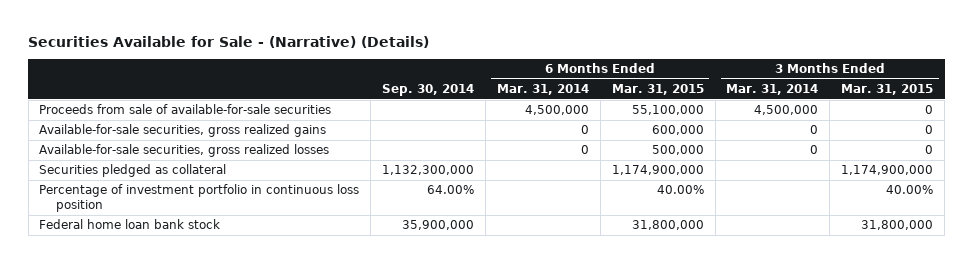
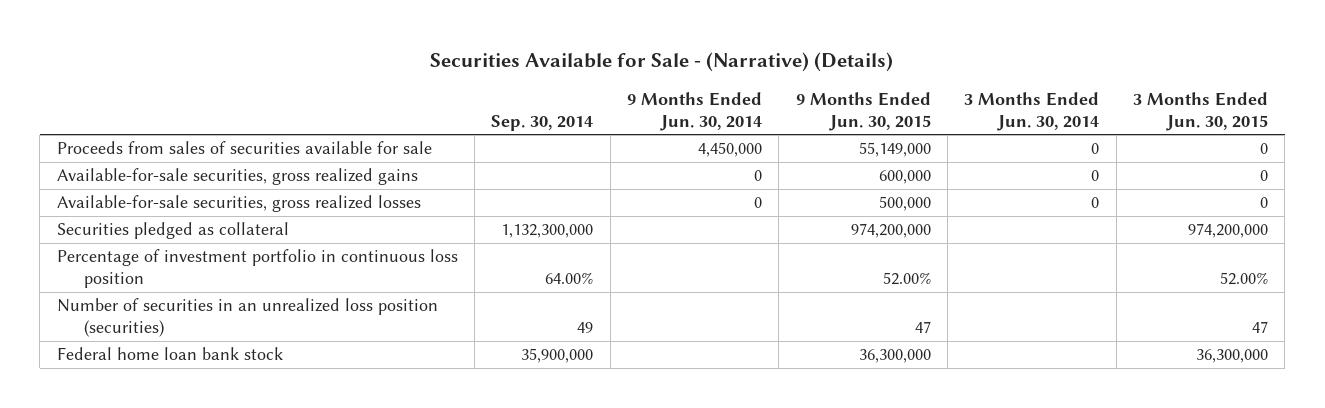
- | Sep. 30, 2014 | 6 Months Ended Mar. 31, 2014 | 6 Months Ended Mar. 31, 2015 | 3 Months Ended Mar. 31, 2014 | 3 Months Ended Mar. 31, 2015
+ | Sep. 30, 2014 | 9 Months Ended Jun. 30, 2014 | 9 Months Ended Jun. 30, 2015 | 3 Months Ended Jun. 30, 2014 | 3 Months Ended Jun. 30, 2015
- Proceeds from sale of available-for-sale securities | | 4,500,000 | 55,100,000 | 4,500,000 | 0
+ Proceeds from sales of securities available for sale | | 4,450,000 | 55,149,000 | 0 | 0
+ Number of securities in an unrealized loss position (securities) | 49 | | 47 | | 47

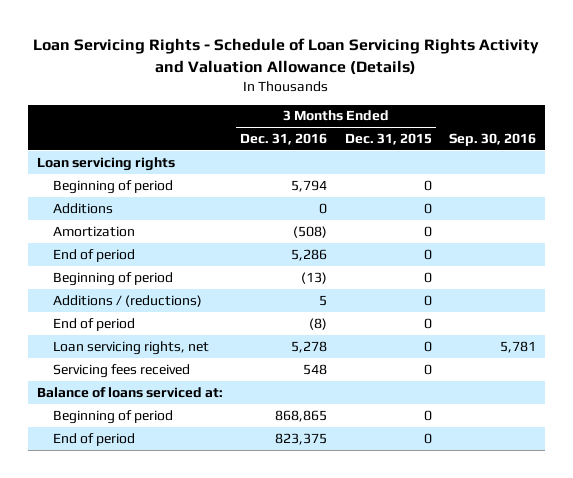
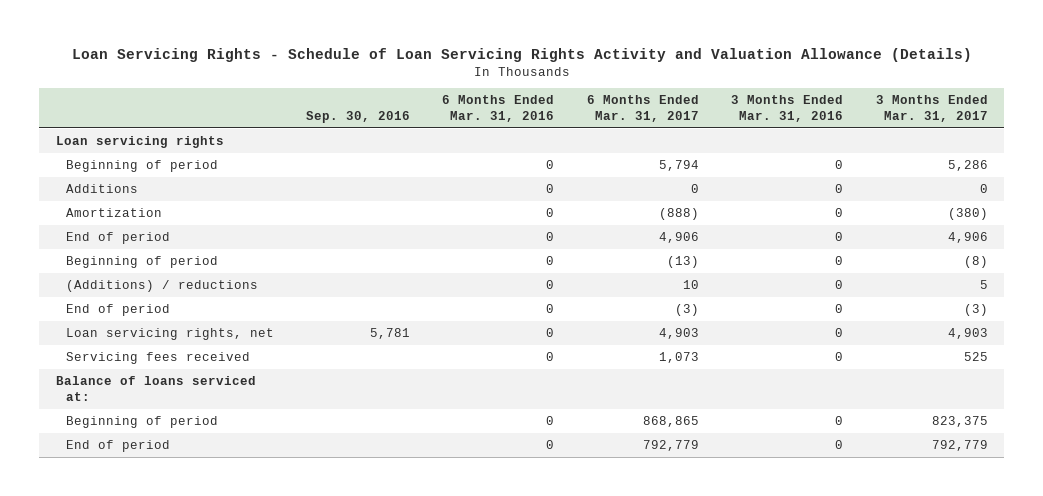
- | 3 Months Ended Dec. 31, 2016 | 3 Months Ended Dec. 31, 2015 | Sep. 30, 2016
+ | Sep. 30, 2016 | 6 Months Ended Mar. 31, 2016 | 6 Months Ended Mar. 31, 2017 | 3 Months Ended Mar. 31, 2016 | 3 Months Ended Mar. 31, 2017
- Additions / (reductions) | 5 | 0 |
+ (Additions) / reductions | | 0 | 10 | 0 | 5

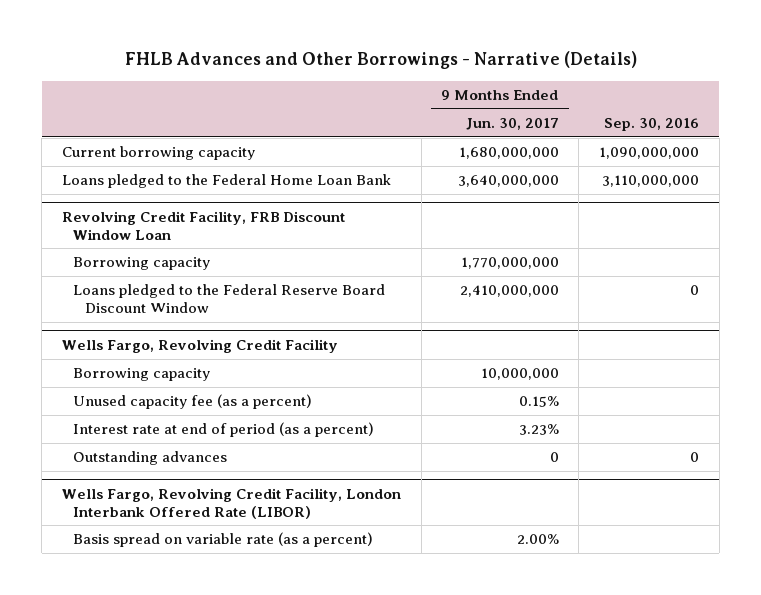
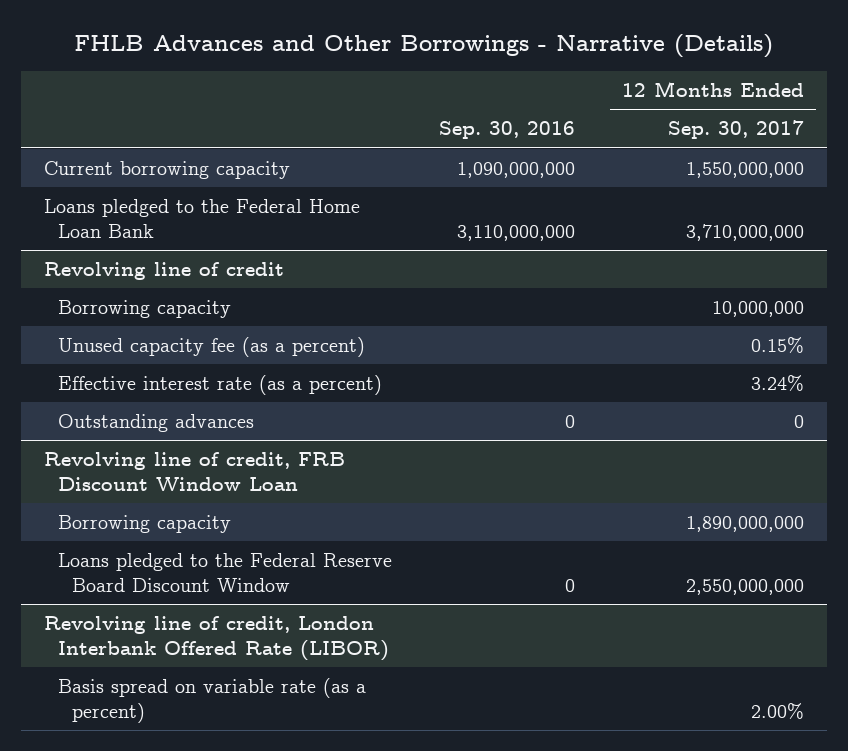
- | 9 Months Ended Jun. 30, 2017 | Sep. 30, 2016
+ | Sep. 30, 2016 | 12 Months Ended Sep. 30, 2017
- Revolving Credit Facility, FRB Discount Window Loan
+ Revolving line of credit
+ Borrowing capacity | | 10,000,000
+ Unused capacity fee (as a percent) | | 0.15%
+ Effective interest rate (as a percent) | | 3.24%
+ Outstanding advances | 0 | 0
+ Revolving line of credit, FRB Discount Window Loan
- Wells Fargo, Revolving Credit Facility
- Borrowing capacity | 10,000,000 |
- Unused capacity fee (as a percent) | 0.15% |
- Interest rate at end of period (as a percent) | 3.23% |
- Outstanding advances | 0 | 0
- Wells Fargo, Revolving Credit Facility, London Interbank Offered Rate (LIBOR)
+ Revolving line of credit, London Interbank Offered Rate (LIBOR)

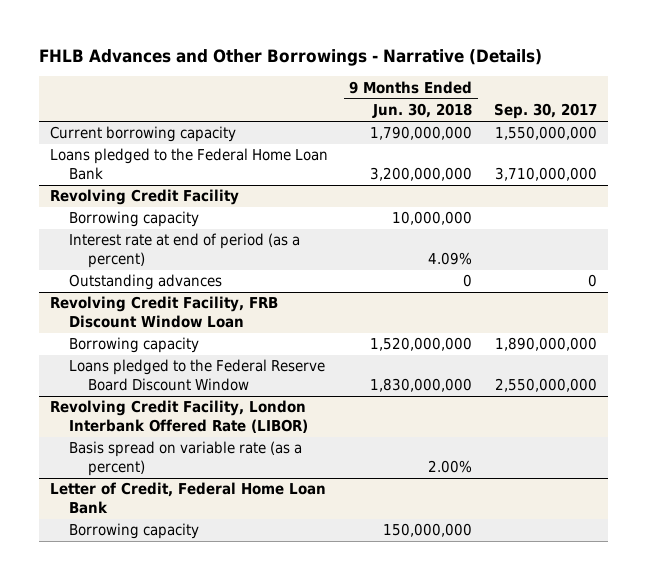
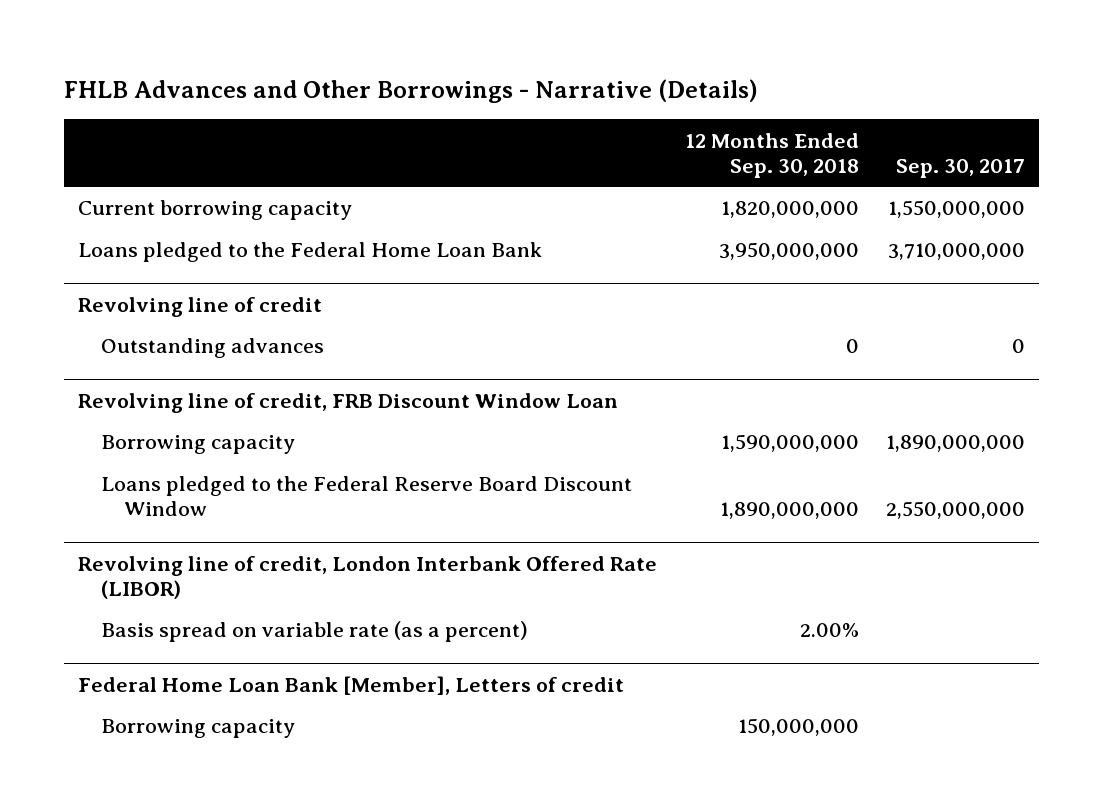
- | 9 Months Ended Jun. 30, 2018 | Sep. 30, 2017
+ | 12 Months Ended Sep. 30, 2018 | Sep. 30, 2017
- Revolving Credit Facility
- Borrowing capacity | 10,000,000 |
- Interest rate at end of period (as a percent) | 4.09% |
+ Revolving line of credit
- Revolving Credit Facility, FRB Discount Window Loan
+ Revolving line of credit, FRB Discount Window Loan
- Revolving Credit Facility, London Interbank Offered Rate (LIBOR)
+ Revolving line of credit, London Interbank Offered Rate (LIBOR)
- Letter of Credit, Federal Home Loan Bank
+ Federal Home Loan Bank [Member], Letters of credit

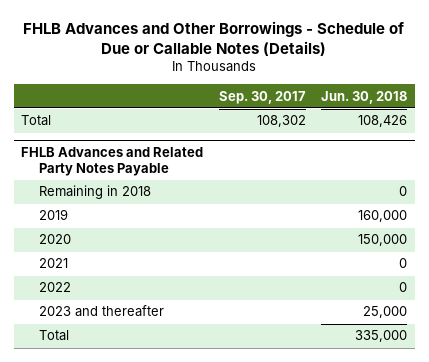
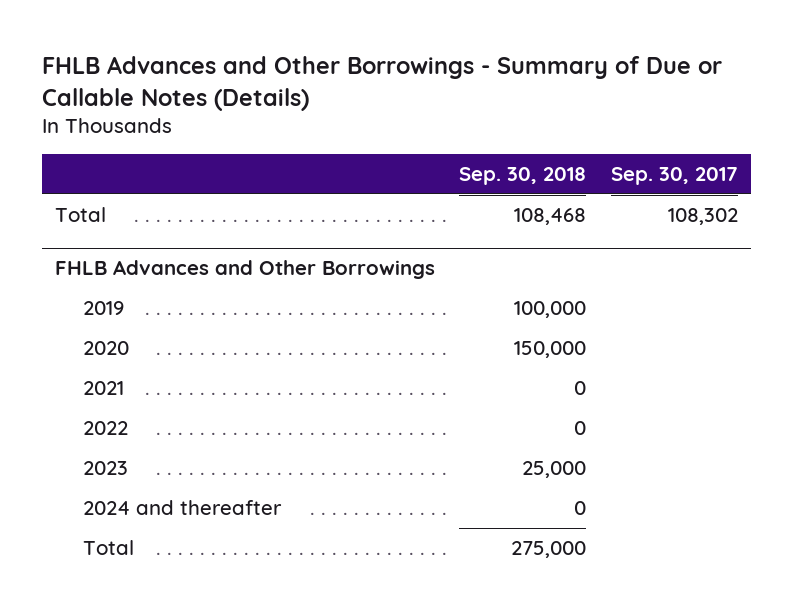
- FHLB Advances and Other Borrowings - Schedule of Due or Callable Notes (Details)
+ FHLB Advances and Other Borrowings - Summary of Due or Callable Notes (Details)
- | Sep. 30, 2017 | Jun. 30, 2018
+ | Sep. 30, 2018 | Sep. 30, 2017
- FHLB Advances and Related Party Notes Payable
- Remaining in 2018 | | 0
+ FHLB Advances and Other Borrowings
- 2023 and thereafter | | 25,000
+ 2023 | 25,000 |
+ 2024 and thereafter | 0 |

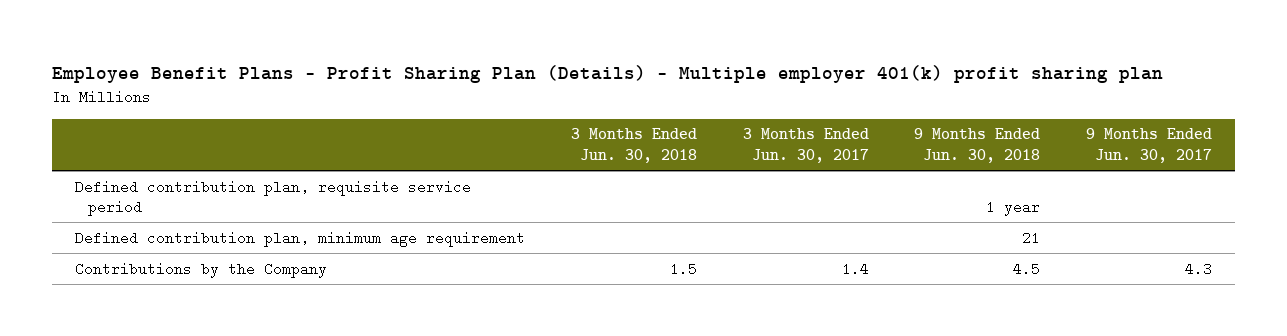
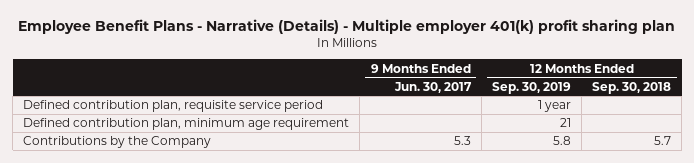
- Employee Benefit Plans - Profit Sharing Plan (Details) - Multiple employer 401(k) profit sharing plan
+ Employee Benefit Plans - Narrative (Details) - Multiple employer 401(k) profit sharing plan
- | 3 Months Ended Jun. 30, 2018 | 3 Months Ended Jun. 30, 2017 | 9 Months Ended Jun. 30, 2018 | 9 Months Ended Jun. 30, 2017
+ | 9 Months Ended Jun. 30, 2017 | 12 Months Ended Sep. 30, 2019 | 12 Months Ended Sep. 30, 2018
- Contributions by the Company | 1.5 | 1.4 | 4.5 | 4.3
+ Contributions by the Company | 5.3 | 5.8 | 5.7

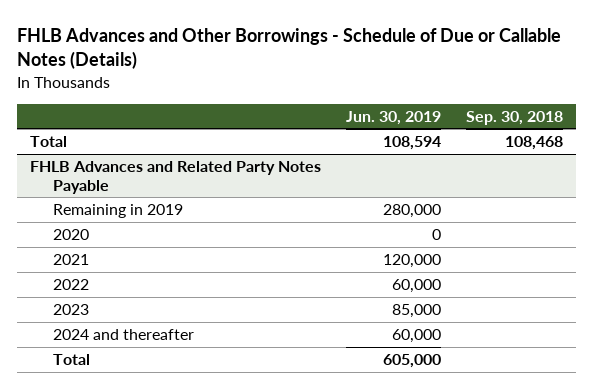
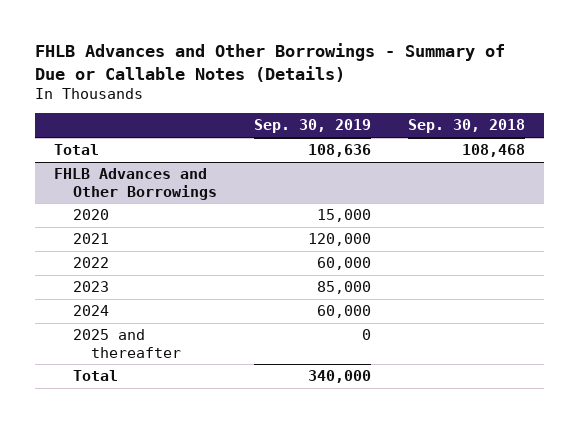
- FHLB Advances and Other Borrowings - Schedule of Due or Callable Notes (Details)
+ FHLB Advances and Other Borrowings - Summary of Due or Callable Notes (Details)
- | Jun. 30, 2019 | Sep. 30, 2018
+ | Sep. 30, 2019 | Sep. 30, 2018
- FHLB Advances and Related Party Notes Payable
- Remaining in 2019 | 280,000 |
+ FHLB Advances and Other Borrowings
- 2024 and thereafter | 60,000 |
+ 2024 | 60,000 |
+ 2025 and thereafter | 0 |

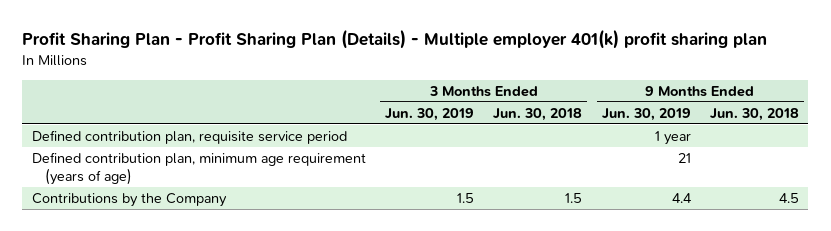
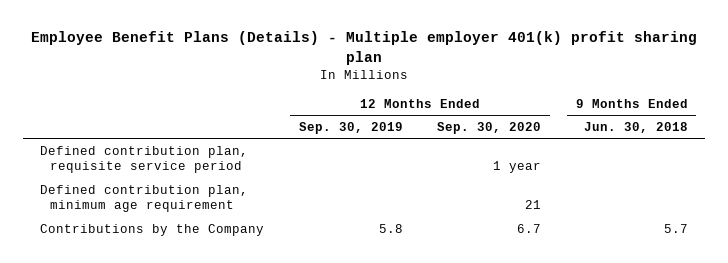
- Profit Sharing Plan - Profit Sharing Plan (Details) - Multiple employer 401(k) profit sharing plan
+ Employee Benefit Plans (Details) - Multiple employer 401(k) profit sharing plan
- | 3 Months Ended Jun. 30, 2019 | 3 Months Ended Jun. 30, 2018 | 9 Months Ended Jun. 30, 2019 | 9 Months Ended Jun. 30, 2018
+ | 12 Months Ended Sep. 30, 2019 | 12 Months Ended Sep. 30, 2020 | 9 Months Ended Jun. 30, 2018
- Defined contribution plan, minimum age requirement (years of age) | | | 21 |
- Contributions by the Company | 1.5 | 1.5 | 4.4 | 4.5
+ Defined contribution plan, minimum age requirement | | 21 |
+ Contributions by the Company | 5.8 | 6.7 | 5.7

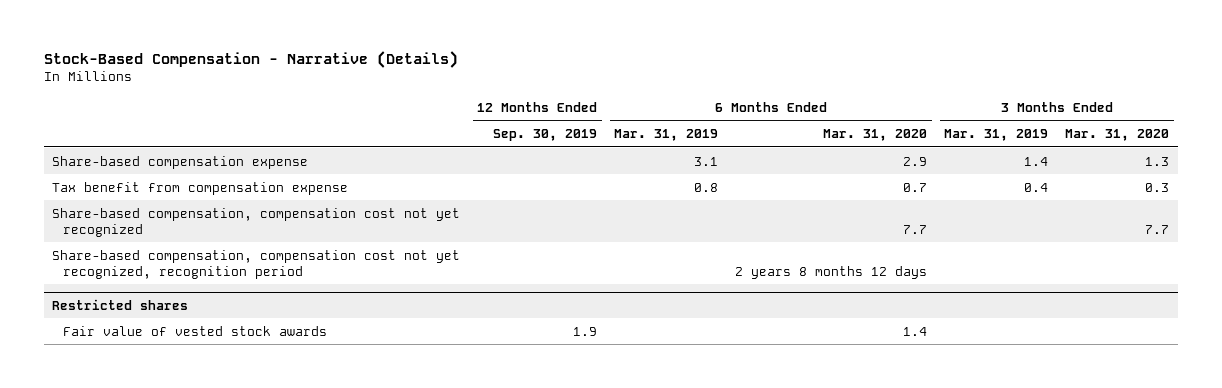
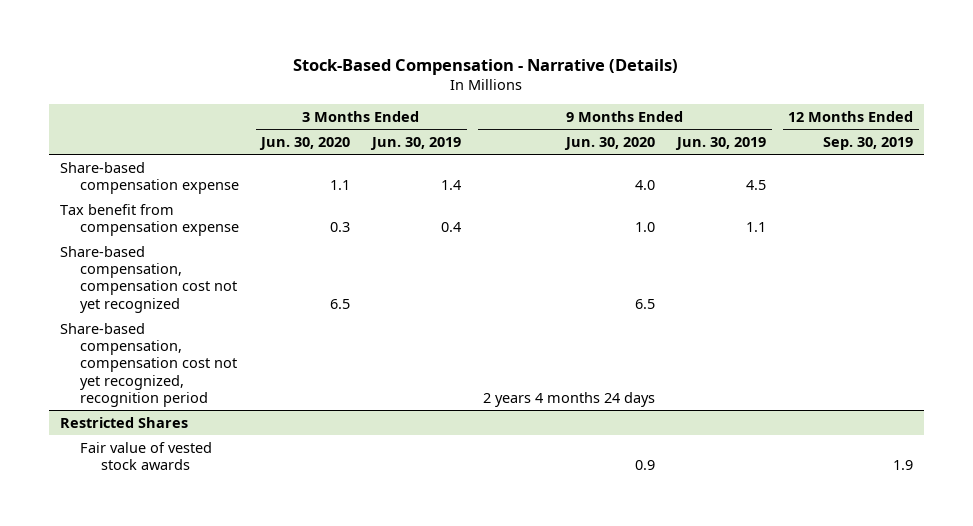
- | 12 Months Ended Sep. 30, 2019 | 6 Months Ended Mar. 31, 2019 | 6 Months Ended Mar. 31, 2020 | 3 Months Ended Mar. 31, 2019 | 3 Months Ended Mar. 31, 2020
+ | 3 Months Ended Jun. 30, 2020 | 3 Months Ended Jun. 30, 2019 | 9 Months Ended Jun. 30, 2020 | 9 Months Ended Jun. 30, 2019 | 12 Months Ended Sep. 30, 2019
- Restricted shares
+ Restricted Shares

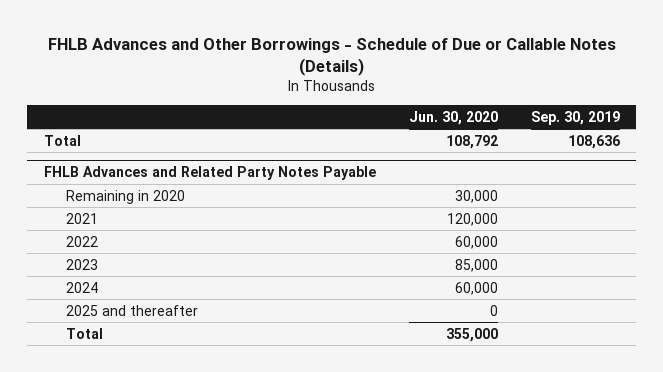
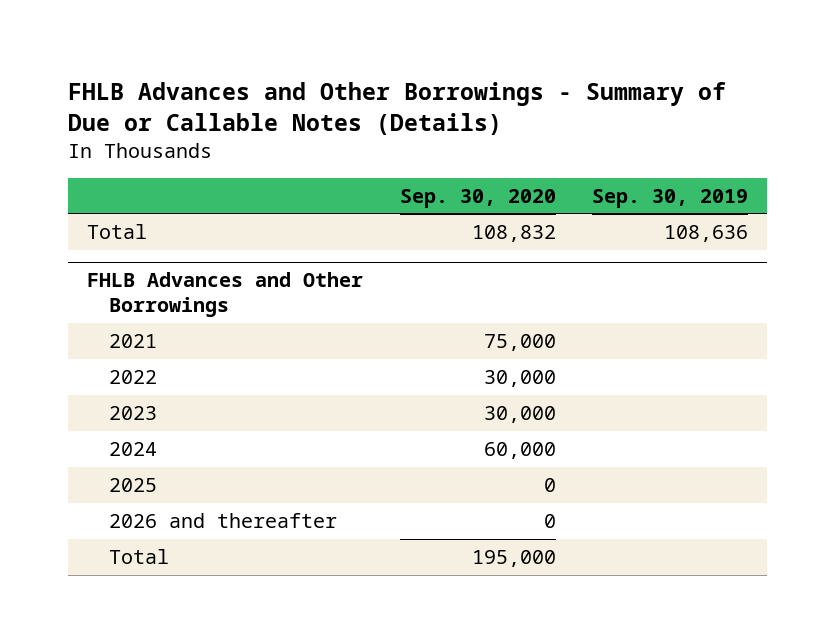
- FHLB Advances and Other Borrowings - Schedule of Due or Callable Notes (Details)
+ FHLB Advances and Other Borrowings - Summary of Due or Callable Notes (Details)
- | Jun. 30, 2020 | Sep. 30, 2019
+ | Sep. 30, 2020 | Sep. 30, 2019
- FHLB Advances and Related Party Notes Payable
- Remaining in 2020 | 30,000 |
+ FHLB Advances and Other Borrowings
- 2025 and thereafter | 0 |
+ 2025 | 0 |
+ 2026 and thereafter | 0 |

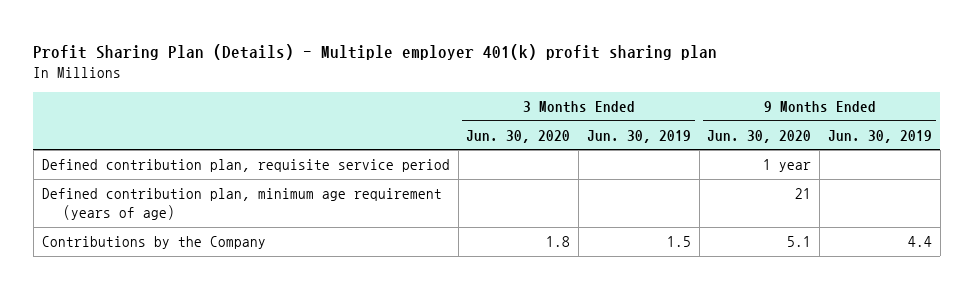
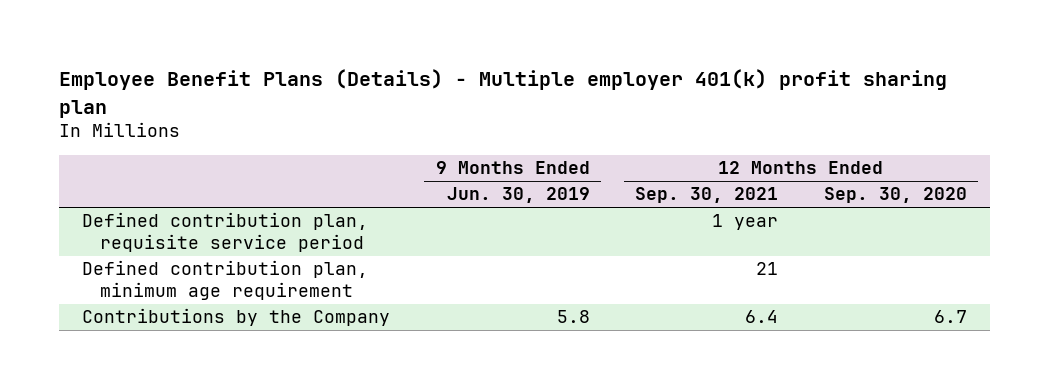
- Profit Sharing Plan (Details) - Multiple employer 401(k) profit sharing plan
+ Employee Benefit Plans (Details) - Multiple employer 401(k) profit sharing plan
- | 3 Months Ended Jun. 30, 2020 | 3 Months Ended Jun. 30, 2019 | 9 Months Ended Jun. 30, 2020 | 9 Months Ended Jun. 30, 2019
+ | 9 Months Ended Jun. 30, 2019 | 12 Months Ended Sep. 30, 2021 | 12 Months Ended Sep. 30, 2020
- Defined contribution plan, minimum age requirement (years of age) | | | 21 |
- Contributions by the Company | 1.8 | 1.5 | 5.1 | 4.4
+ Defined contribution plan, minimum age requirement | | 21 |
+ Contributions by the Company | 5.8 | 6.4 | 6.7

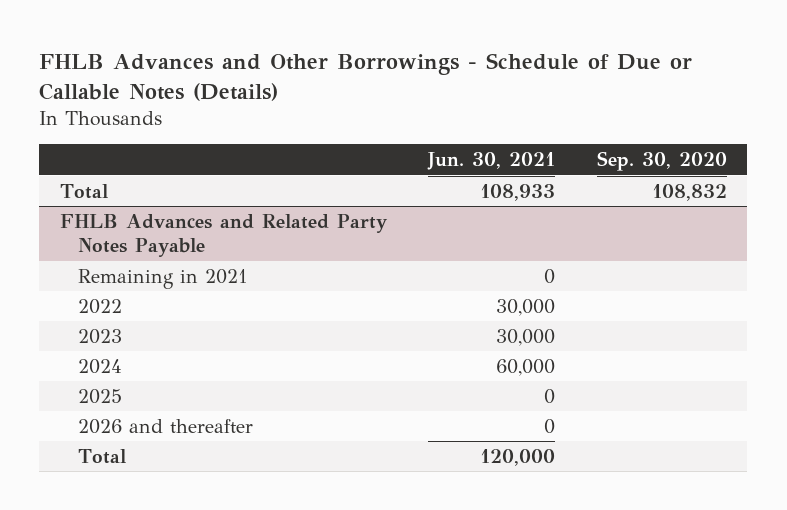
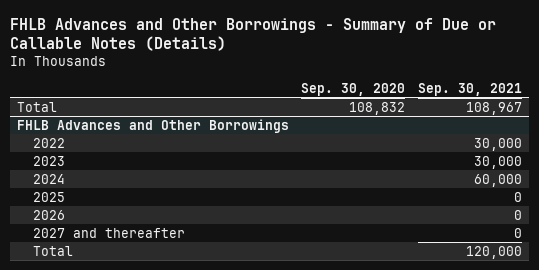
- FHLB Advances and Other Borrowings - Schedule of Due or Callable Notes (Details)
+ FHLB Advances and Other Borrowings - Summary of Due or Callable Notes (Details)
- | Jun. 30, 2021 | Sep. 30, 2020
+ | Sep. 30, 2020 | Sep. 30, 2021
- FHLB Advances and Related Party Notes Payable
- Remaining in 2021 | 0 |
+ FHLB Advances and Other Borrowings
- 2026 and thereafter | 0 |
+ 2026 | | 0
+ 2027 and thereafter | | 0

